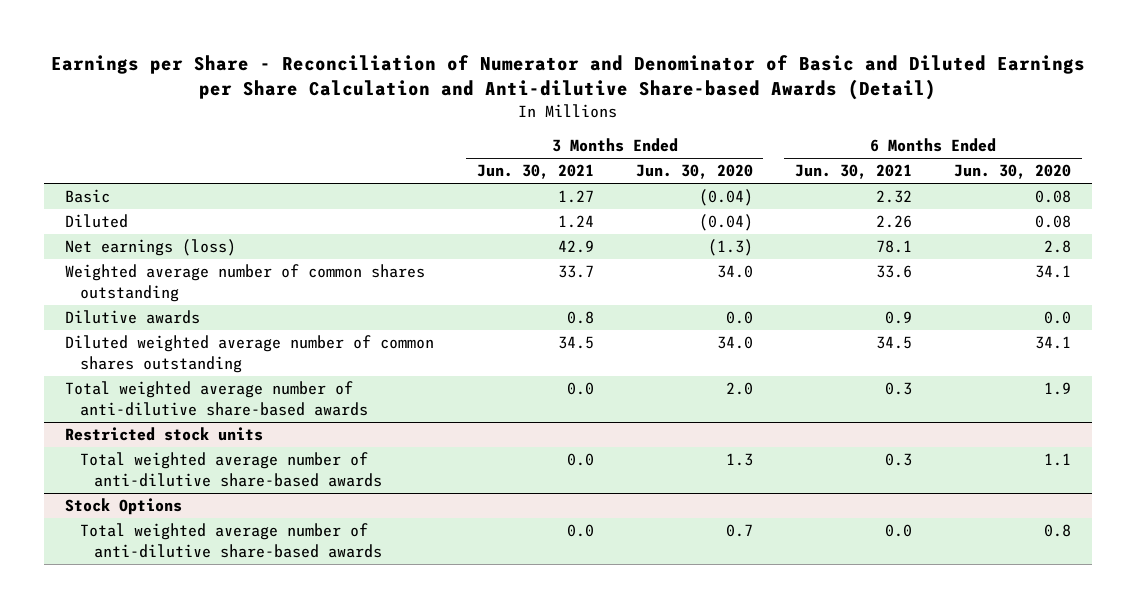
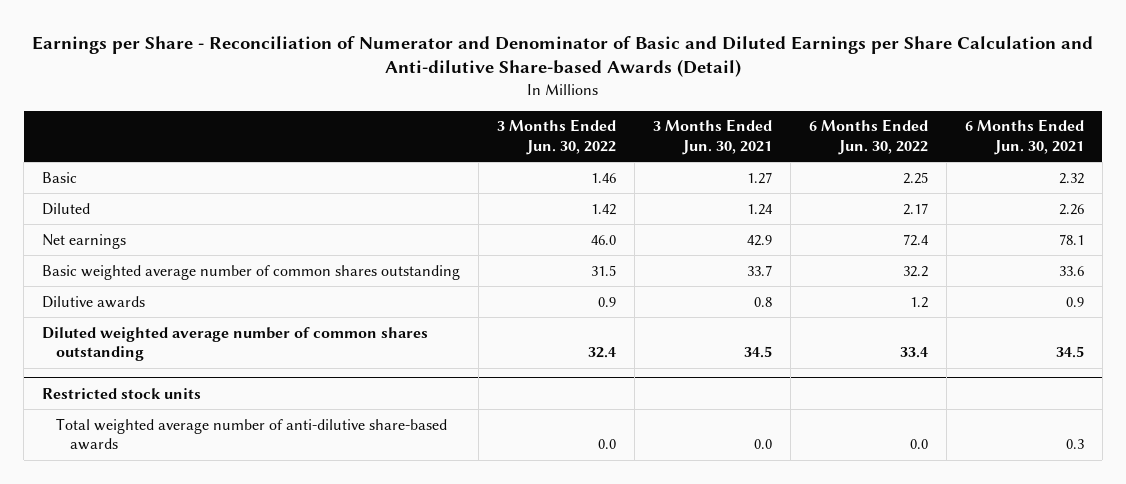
- | 3 Months Ended Jun. 30, 2021 | 3 Months Ended Jun. 30, 2020 | 6 Months Ended Jun. 30, 2021 | 6 Months Ended Jun. 30, 2020
+ | 3 Months Ended Jun. 30, 2022 | 3 Months Ended Jun. 30, 2021 | 6 Months Ended Jun. 30, 2022 | 6 Months Ended Jun. 30, 2021
- Net earnings (loss) | 42.9 | (1.3) | 78.1 | 2.8
- Weighted average number of common shares outstanding | 33.7 | 34.0 | 33.6 | 34.1
+ Net earnings | 46.0 | 42.9 | 72.4 | 78.1
+ Basic weighted average number of common shares outstanding | 31.5 | 33.7 | 32.2 | 33.6
- Total weighted average number of anti-dilutive share-based awards | 0.0 | 2.0 | 0.3 | 1.9
- Stock Options
- Total weighted average number of anti-dilutive share-based awards | 0.0 | 0.7 | 0.0 | 0.8

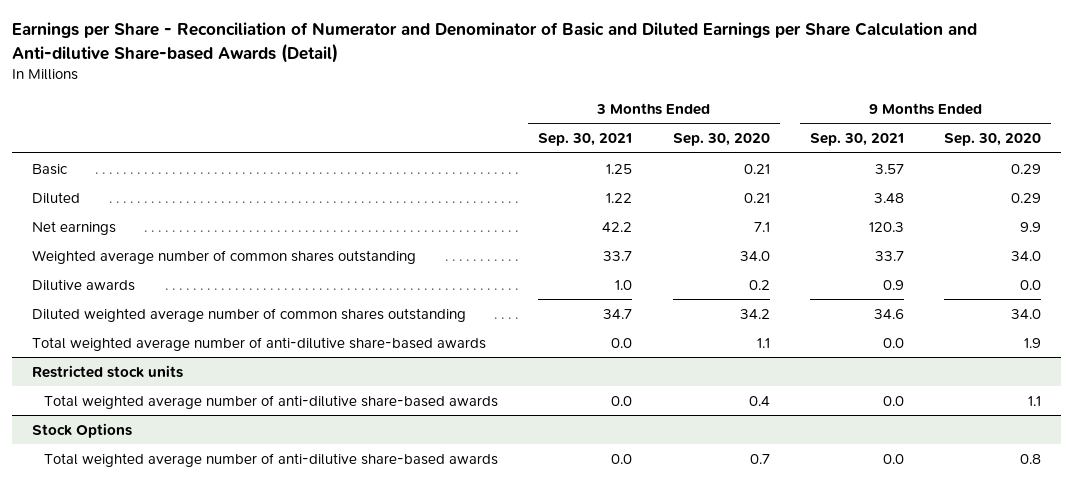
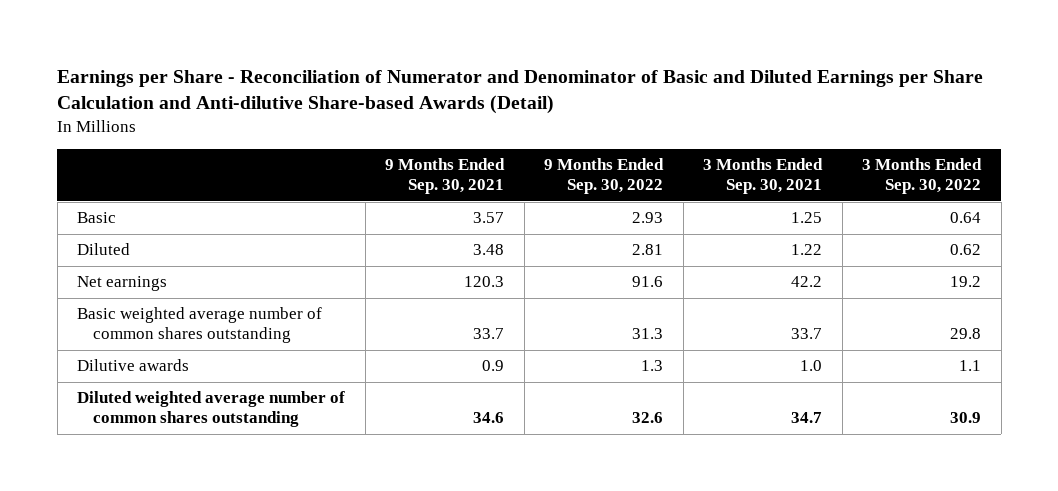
- | 3 Months Ended Sep. 30, 2021 | 3 Months Ended Sep. 30, 2020 | 9 Months Ended Sep. 30, 2021 | 9 Months Ended Sep. 30, 2020
+ | 9 Months Ended Sep. 30, 2021 | 9 Months Ended Sep. 30, 2022 | 3 Months Ended Sep. 30, 2021 | 3 Months Ended Sep. 30, 2022
- Weighted average number of common shares outstanding | 33.7 | 34.0 | 33.7 | 34.0
+ Basic weighted average number of common shares outstanding | 33.7 | 31.3 | 33.7 | 29.8
- Total weighted average number of anti-dilutive share-based awards | 0.0 | 1.1 | 0.0 | 1.9
- Restricted stock units
- Total weighted average number of anti-dilutive share-based awards | 0.0 | 0.4 | 0.0 | 1.1
- Stock Options
- Total weighted average number of anti-dilutive share-based awards | 0.0 | 0.7 | 0.0 | 0.8

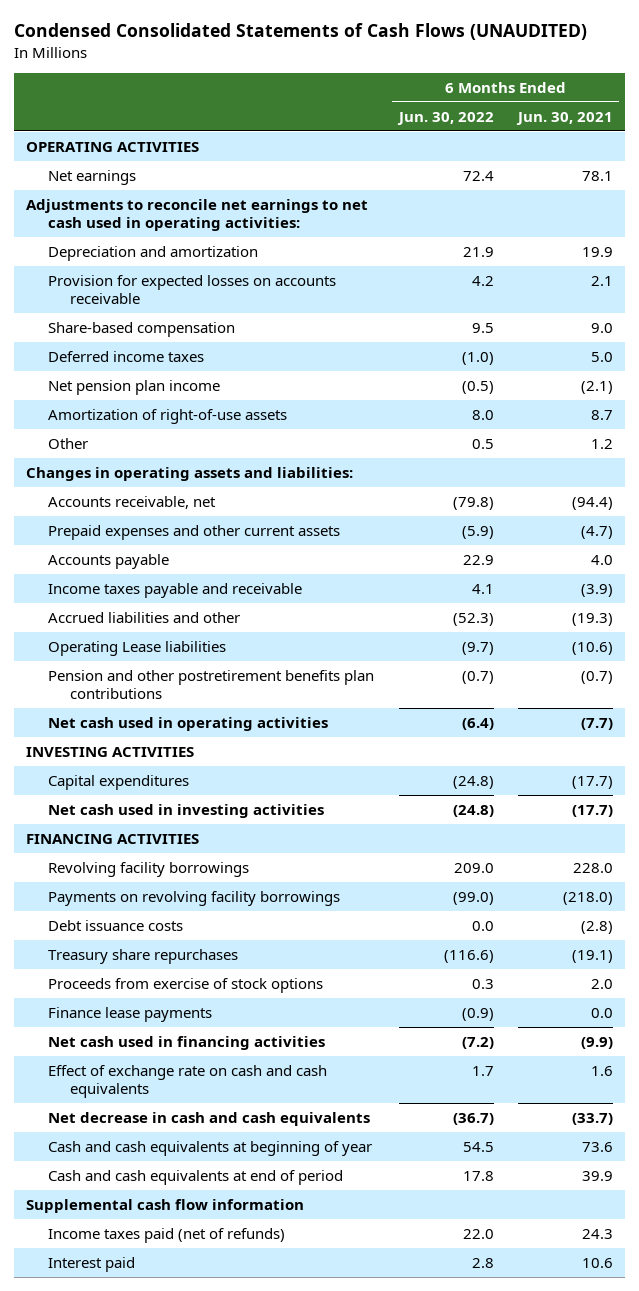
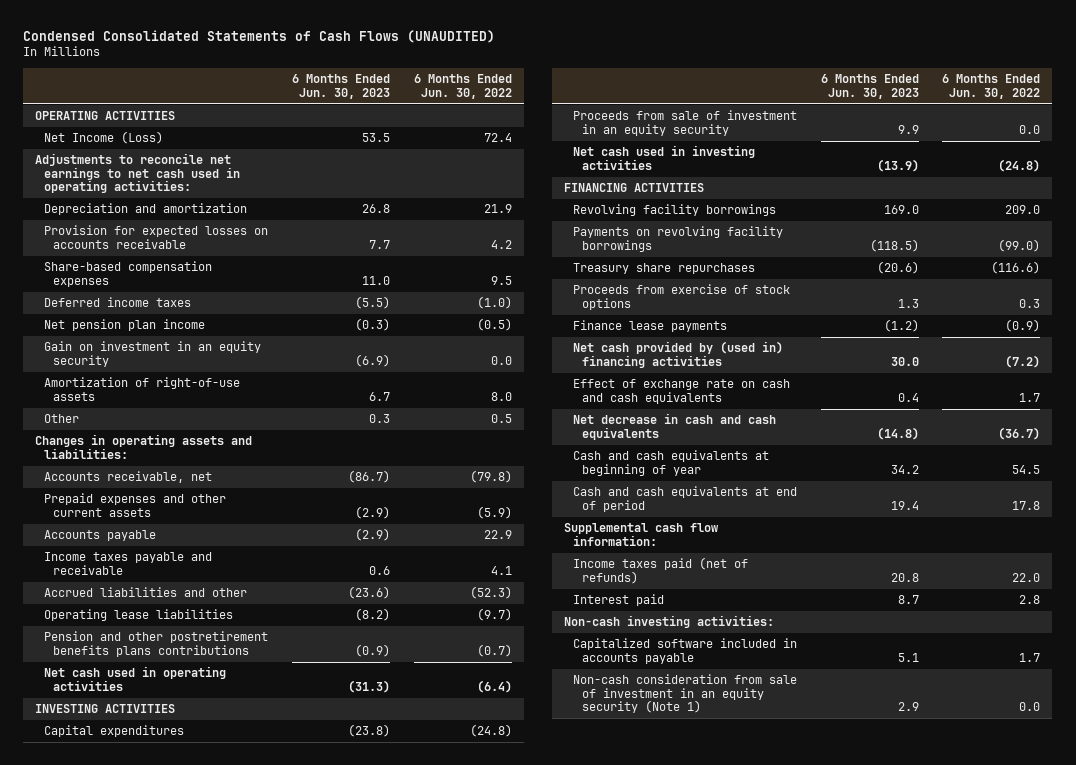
- | 6 Months Ended Jun. 30, 2022 | 6 Months Ended Jun. 30, 2021
+ | 6 Months Ended Jun. 30, 2023 | 6 Months Ended Jun. 30, 2022
- Net earnings | 72.4 | 78.1
+ Net Income (Loss) | 53.5 | 72.4
- Share-based compensation | 9.5 | 9.0
+ Share-based compensation expenses | 11.0 | 9.5
+ Gain on investment in an equity security | (6.9) | 0.0
- Operating Lease liabilities | (9.7) | (10.6)
- Pension and other postretirement benefits plan contributions | (0.7) | (0.7)
+ Operating lease liabilities | (8.2) | (9.7)
+ Pension and other postretirement benefits plans contributions | (0.9) | (0.7)
+ Proceeds from sale of investment in an equity security | 9.9 | 0.0
- Debt issuance costs | 0.0 | (2.8)
- Net cash used in financing activities | (7.2) | (9.9)
+ Net cash provided by (used in) financing activities | 30.0 | (7.2)
- Supplemental cash flow information
+ Supplemental cash flow information:
+ Non-cash investing activities:
+ Capitalized software included in accounts payable | 5.1 | 1.7
+ Non-cash consideration from sale of investment in an equity security (Note 1) | 2.9 | 0.0

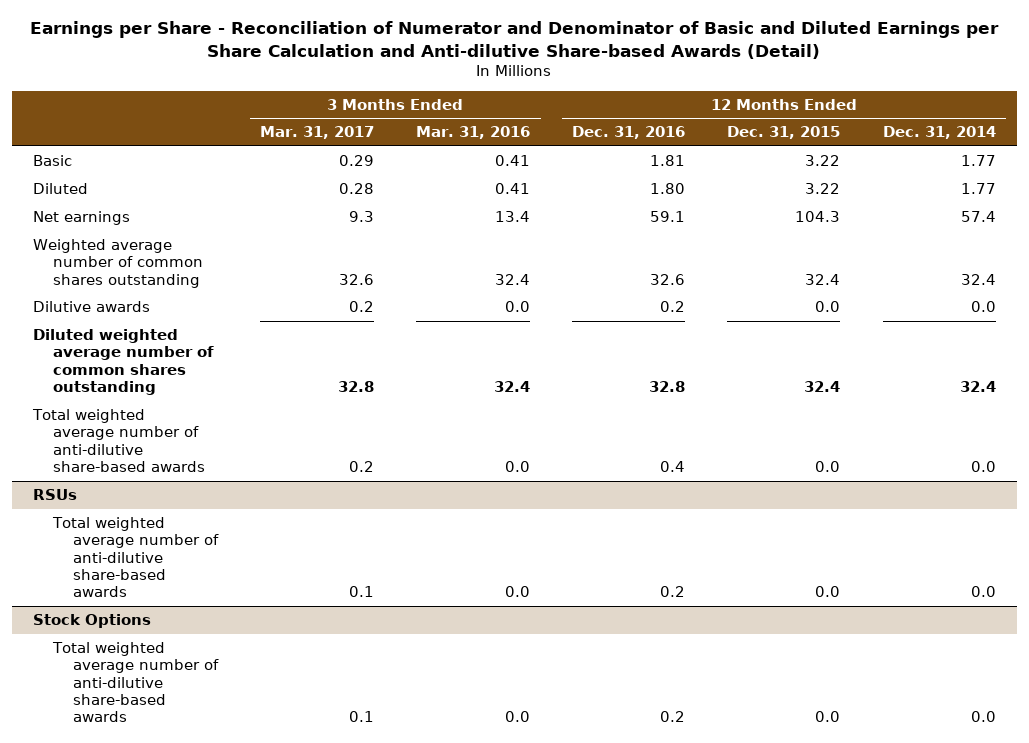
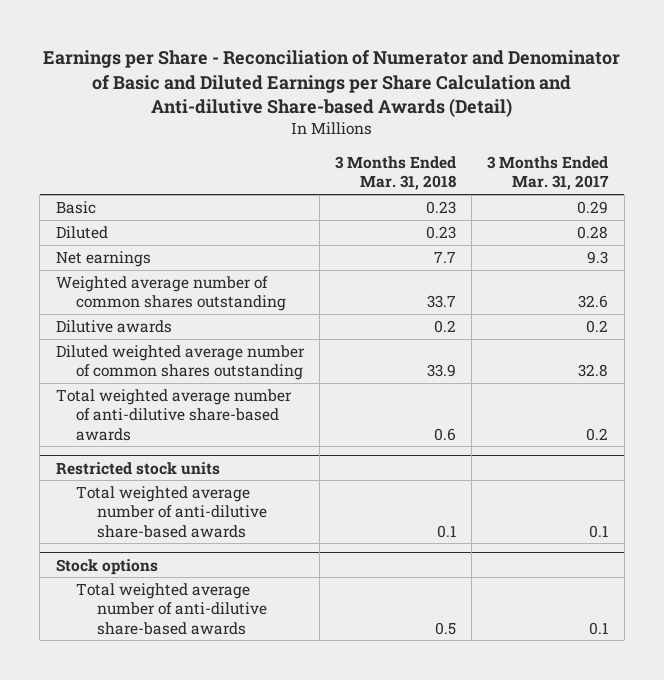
- | 3 Months Ended Mar. 31, 2017 | 3 Months Ended Mar. 31, 2016 | 12 Months Ended Dec. 31, 2016 | 12 Months Ended Dec. 31, 2015 | 12 Months Ended Dec. 31, 2014
+ | 3 Months Ended Mar. 31, 2018 | 3 Months Ended Mar. 31, 2017
- RSUs
+ Restricted stock units
- Stock Options
+ Stock options

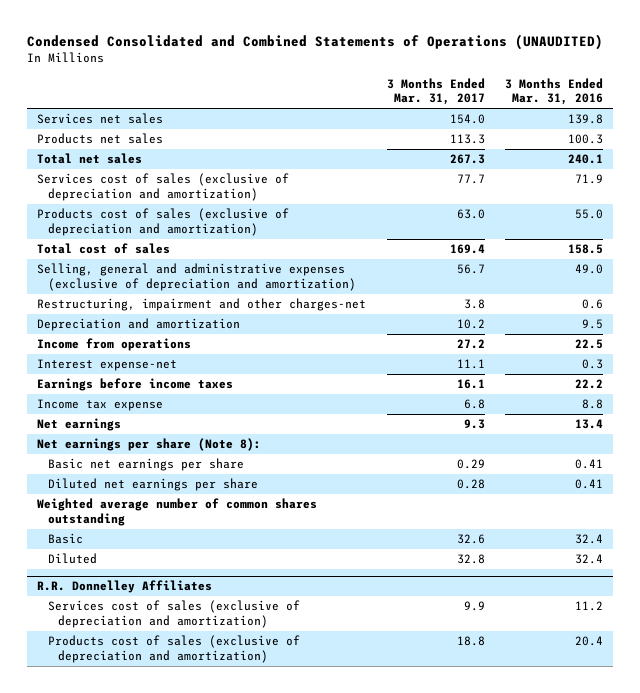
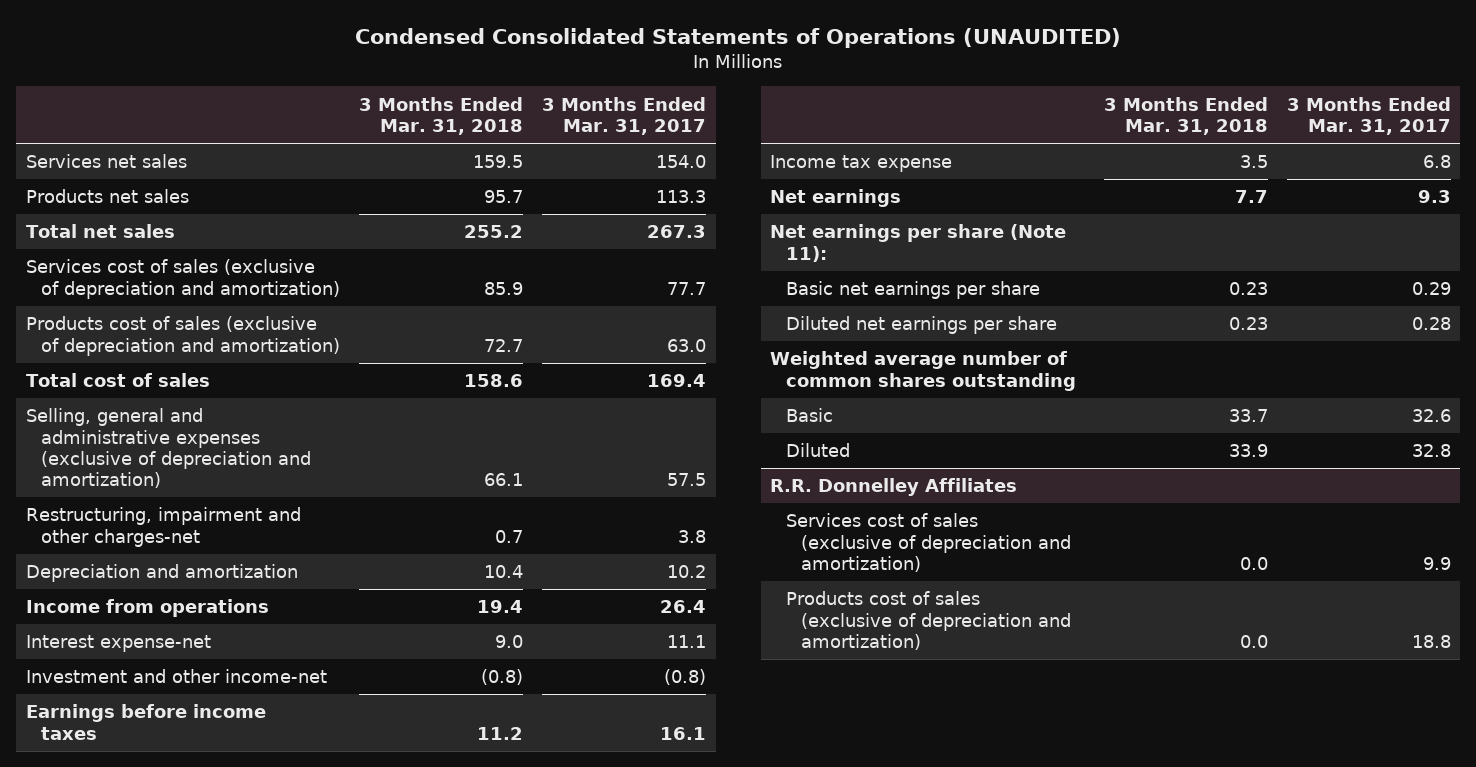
- Condensed Consolidated and Combined Statements of Operations (UNAUDITED)
+ Condensed Consolidated Statements of Operations (UNAUDITED)
- | 3 Months Ended Mar. 31, 2017 | 3 Months Ended Mar. 31, 2016
+ | 3 Months Ended Mar. 31, 2018 | 3 Months Ended Mar. 31, 2017
- Selling, general and administrative expenses (exclusive of depreciation and amortization) | 56.7 | 49.0
+ Selling, general and administrative expenses (exclusive of depreciation and amortization) | 66.1 | 57.5
- Income from operations | 27.2 | 22.5
+ Income from operations | 19.4 | 26.4
+ Investment and other income-net | (0.8) | (0.8)
- Net earnings per share (Note 8):
+ Net earnings per share (Note 11):

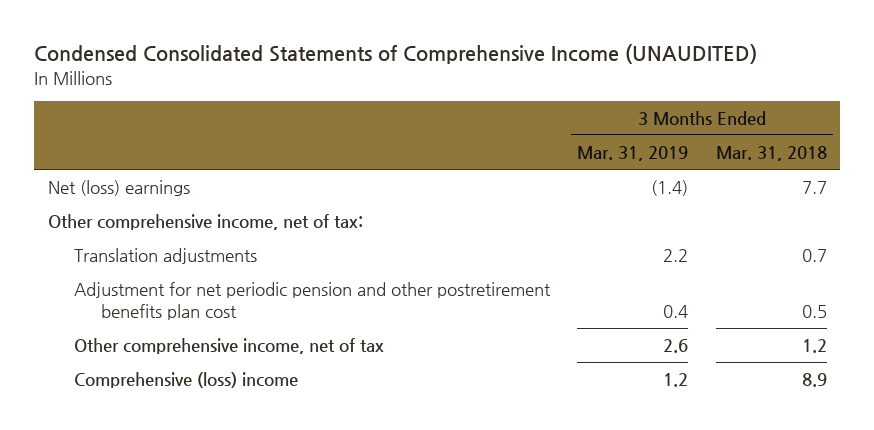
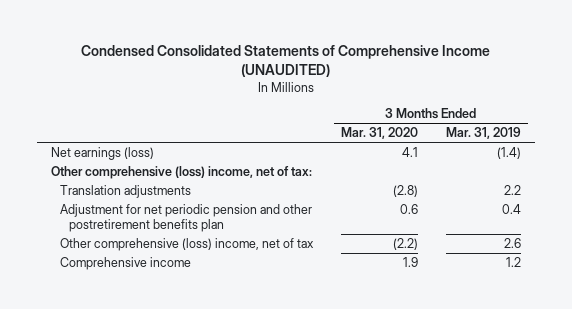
- | 3 Months Ended Mar. 31, 2019 | 3 Months Ended Mar. 31, 2018
+ | 3 Months Ended Mar. 31, 2020 | 3 Months Ended Mar. 31, 2019
- Net (loss) earnings | (1.4) | 7.7
- Other comprehensive income, net of tax:
+ Net earnings (loss) | 4.1 | (1.4)
+ Other comprehensive (loss) income, net of tax:
- Adjustment for net periodic pension and other postretirement benefits plan cost | 0.4 | 0.5
- Other comprehensive income, net of tax | 2.6 | 1.2
- Comprehensive (loss) income | 1.2 | 8.9
+ Adjustment for net periodic pension and other postretirement benefits plan | 0.6 | 0.4
+ Other comprehensive (loss) income, net of tax | (2.2) | 2.6
+ Comprehensive income | 1.9 | 1.2

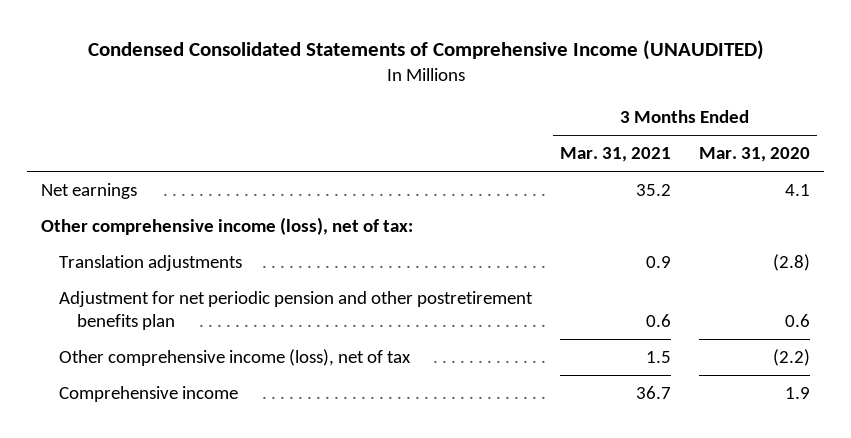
- | 3 Months Ended Mar. 31, 2020 | 3 Months Ended Mar. 31, 2019
+ | 3 Months Ended Mar. 31, 2021 | 3 Months Ended Mar. 31, 2020
- Net earnings (loss) | 4.1 | (1.4)
- Other comprehensive (loss) income, net of tax:
+ Net earnings | 35.2 | 4.1
+ Other comprehensive income (loss), net of tax:
- Other comprehensive (loss) income, net of tax | (2.2) | 2.6
+ Other comprehensive income (loss), net of tax | 1.5 | (2.2)

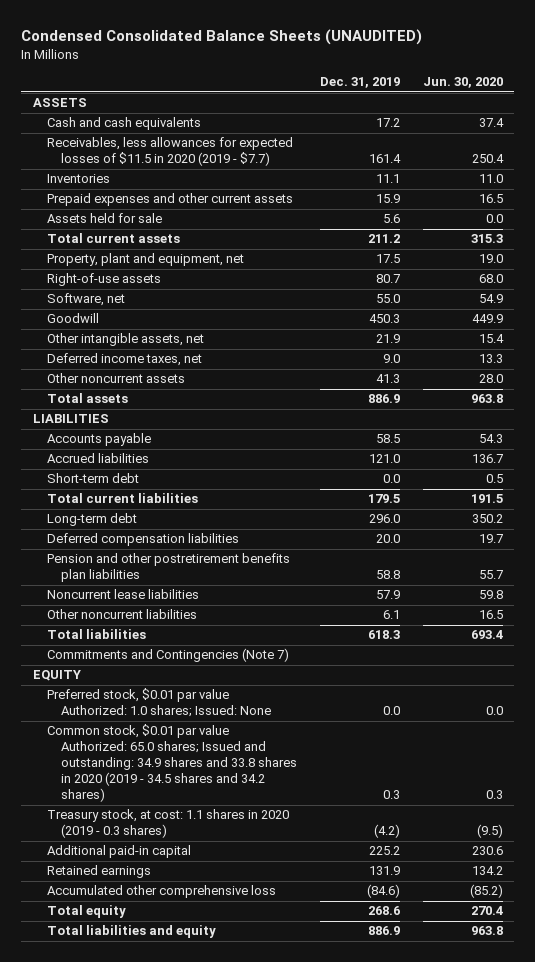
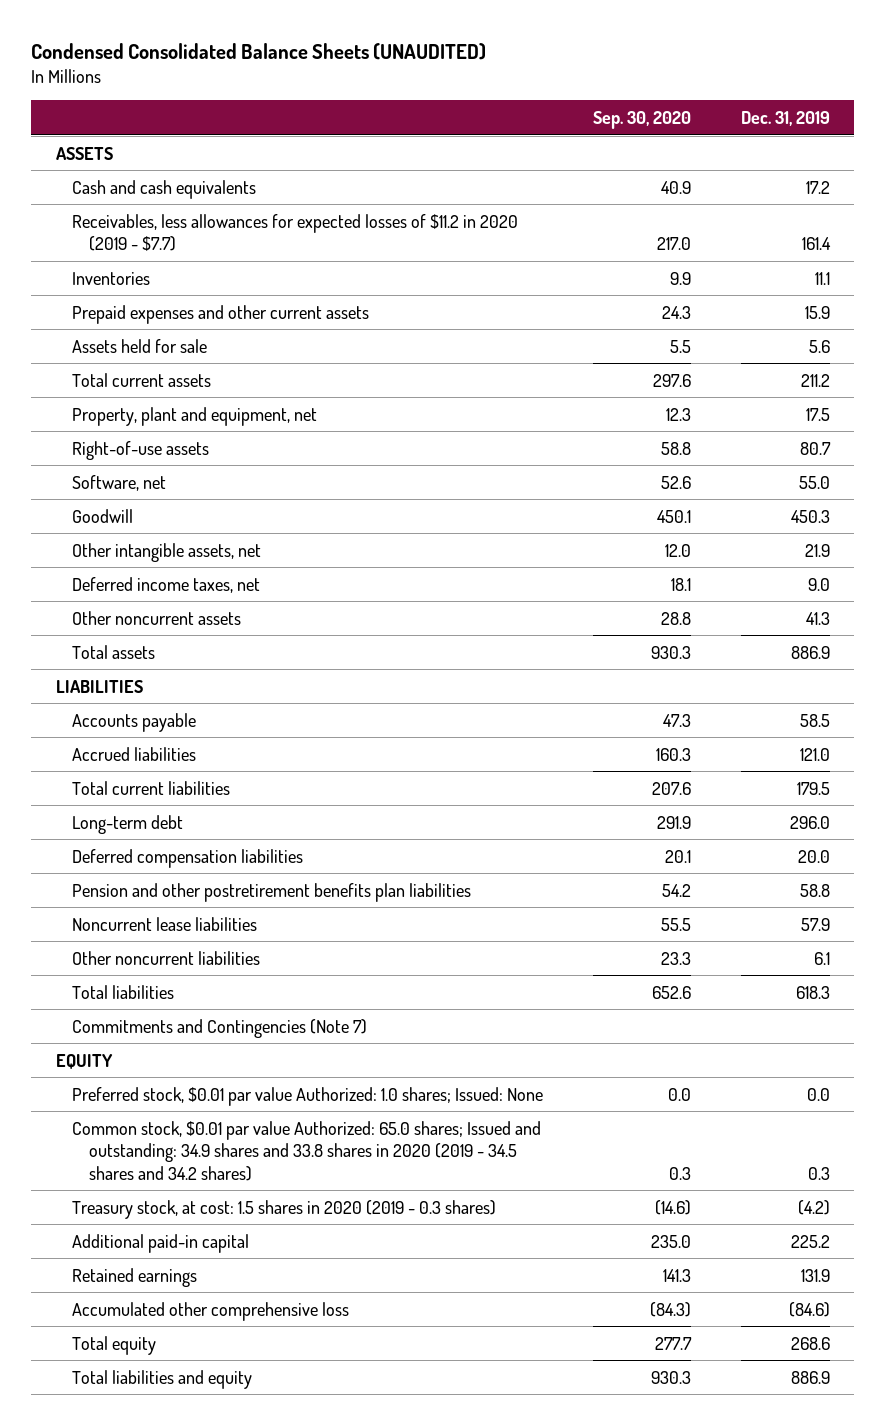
- | Dec. 31, 2019 | Jun. 30, 2020
+ | Sep. 30, 2020 | Dec. 31, 2019
- Receivables, less allowances for expected losses of $11.5 in 2020 (2019 - $7.7) | 161.4 | 250.4
+ Receivables, less allowances for expected losses of $11.2 in 2020 (2019 - $7.7) | 217.0 | 161.4
- Short-term debt | 0.0 | 0.5
- Treasury stock, at cost: 1.1 shares in 2020 (2019 - 0.3 shares) | (4.2) | (9.5)
+ Treasury stock, at cost: 1.5 shares in 2020 (2019 - 0.3 shares) | (14.6) | (4.2)

